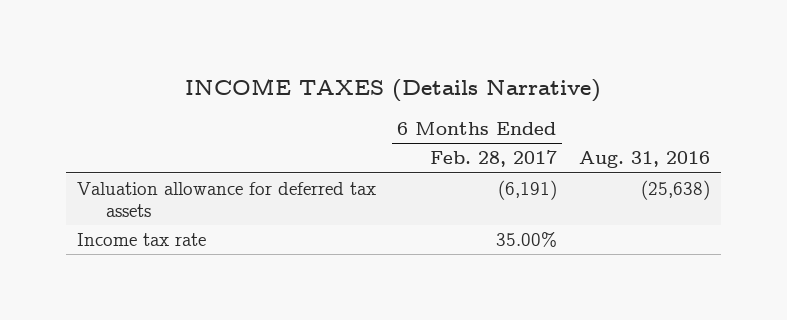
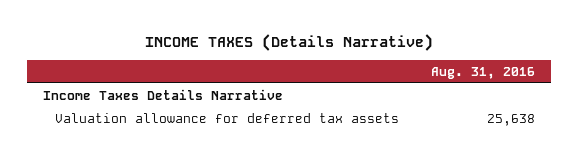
- | 6 Months Ended Feb. 28, 2017 | Aug. 31, 2016
+ | Aug. 31, 2016
- Valuation allowance for deferred tax assets | (6,191) | (25,638)
- Income tax rate | 35.00% |
+ Income Taxes Details Narrative
+ Valuation allowance for deferred tax assets | 25,638

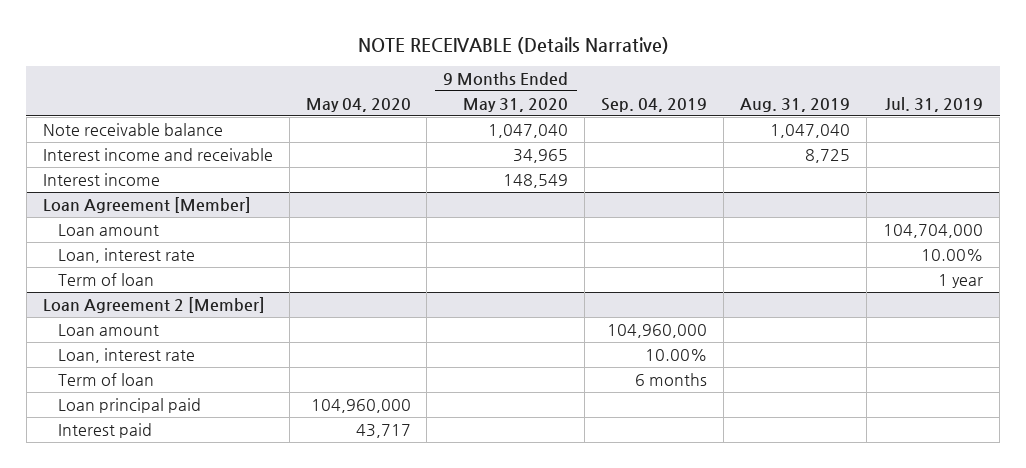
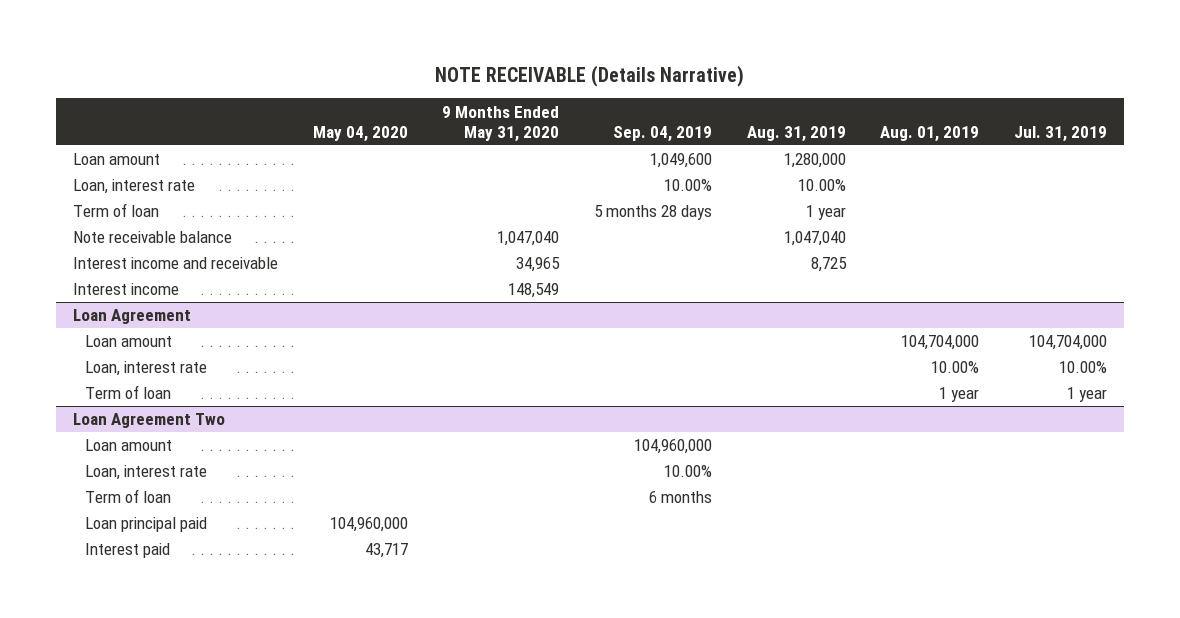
- | May 04, 2020 | 9 Months Ended May 31, 2020 | Sep. 04, 2019 | Aug. 31, 2019 | Jul. 31, 2019
+ | May 04, 2020 | 9 Months Ended May 31, 2020 | Sep. 04, 2019 | Aug. 31, 2019 | Aug. 01, 2019 | Jul. 31, 2019
+ Loan amount | | | 1,049,600 | 1,280,000 | |
+ Loan, interest rate | | | 10.00% | 10.00% | |
+ Term of loan | | | 5 months 28 days | 1 year | |
- Loan Agreement [Member]
+ Loan Agreement
- Loan Agreement 2 [Member]
+ Loan Agreement Two

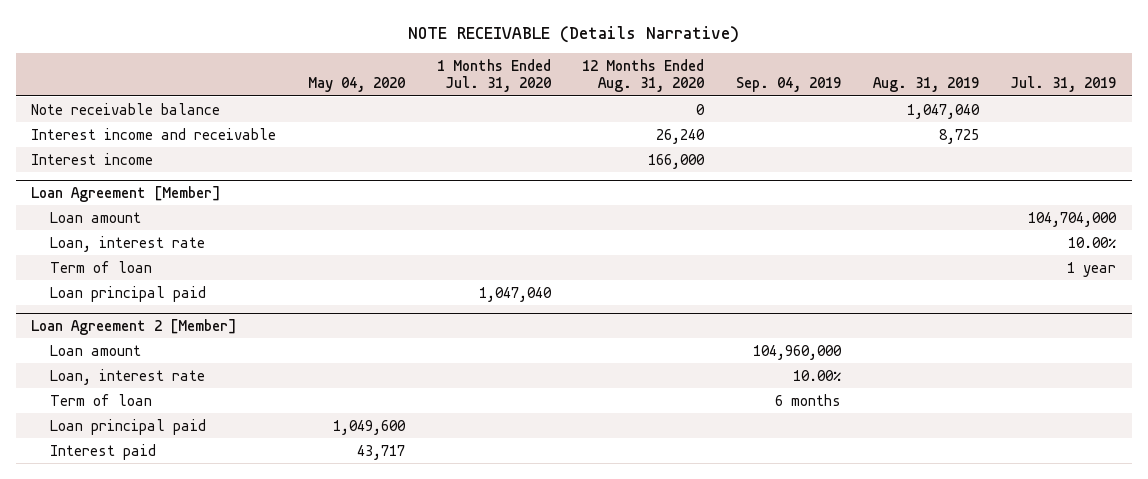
- | May 04, 2020 | 9 Months Ended May 31, 2020 | Sep. 04, 2019 | Aug. 31, 2019 | Aug. 01, 2019 | Jul. 31, 2019
+ | May 04, 2020 | 1 Months Ended Jul. 31, 2020 | 12 Months Ended Aug. 31, 2020 | Sep. 04, 2019 | Aug. 31, 2019 | Jul. 31, 2019
- Loan amount | | | 1,049,600 | 1,280,000 | |
- Loan, interest rate | | | 10.00% | 10.00% | |
- Term of loan | | | 5 months 28 days | 1 year | |
- Loan Agreement
+ Loan Agreement [Member]
- Loan Agreement Two
+ Loan principal paid | | 1,047,040 | | | |
+ Loan Agreement 2 [Member]
- Loan principal paid | 104,960,000 | | | | |
+ Loan principal paid | 1,049,600 | | | | |

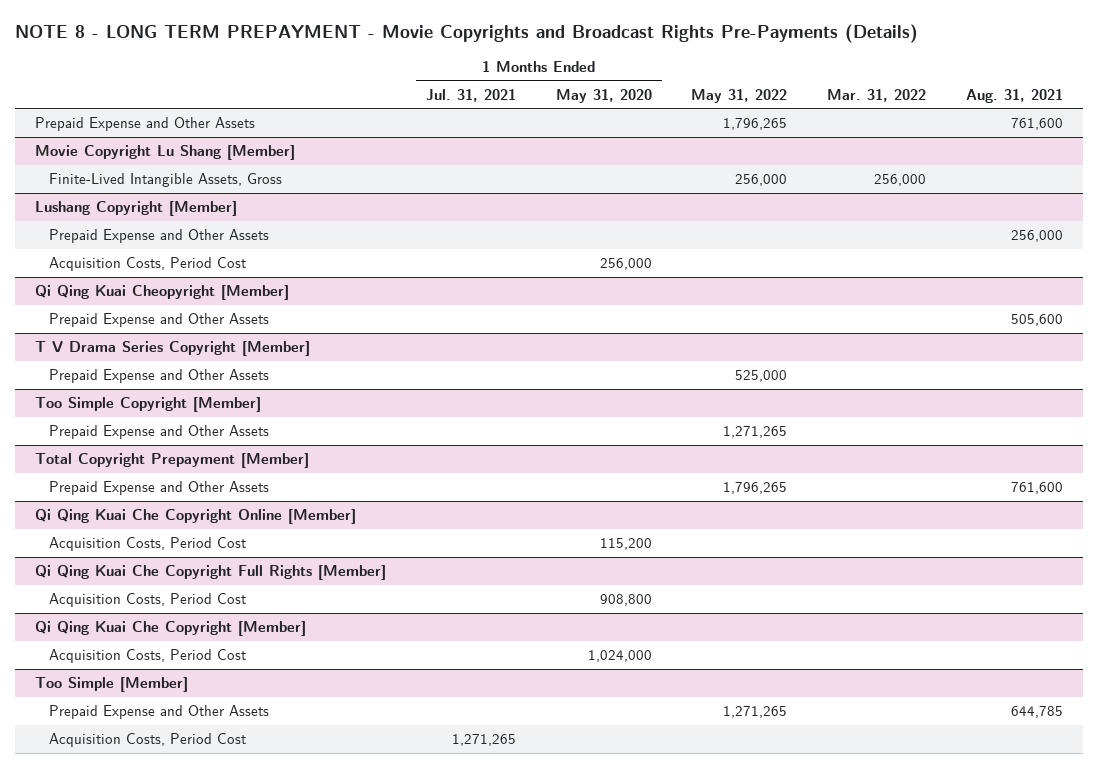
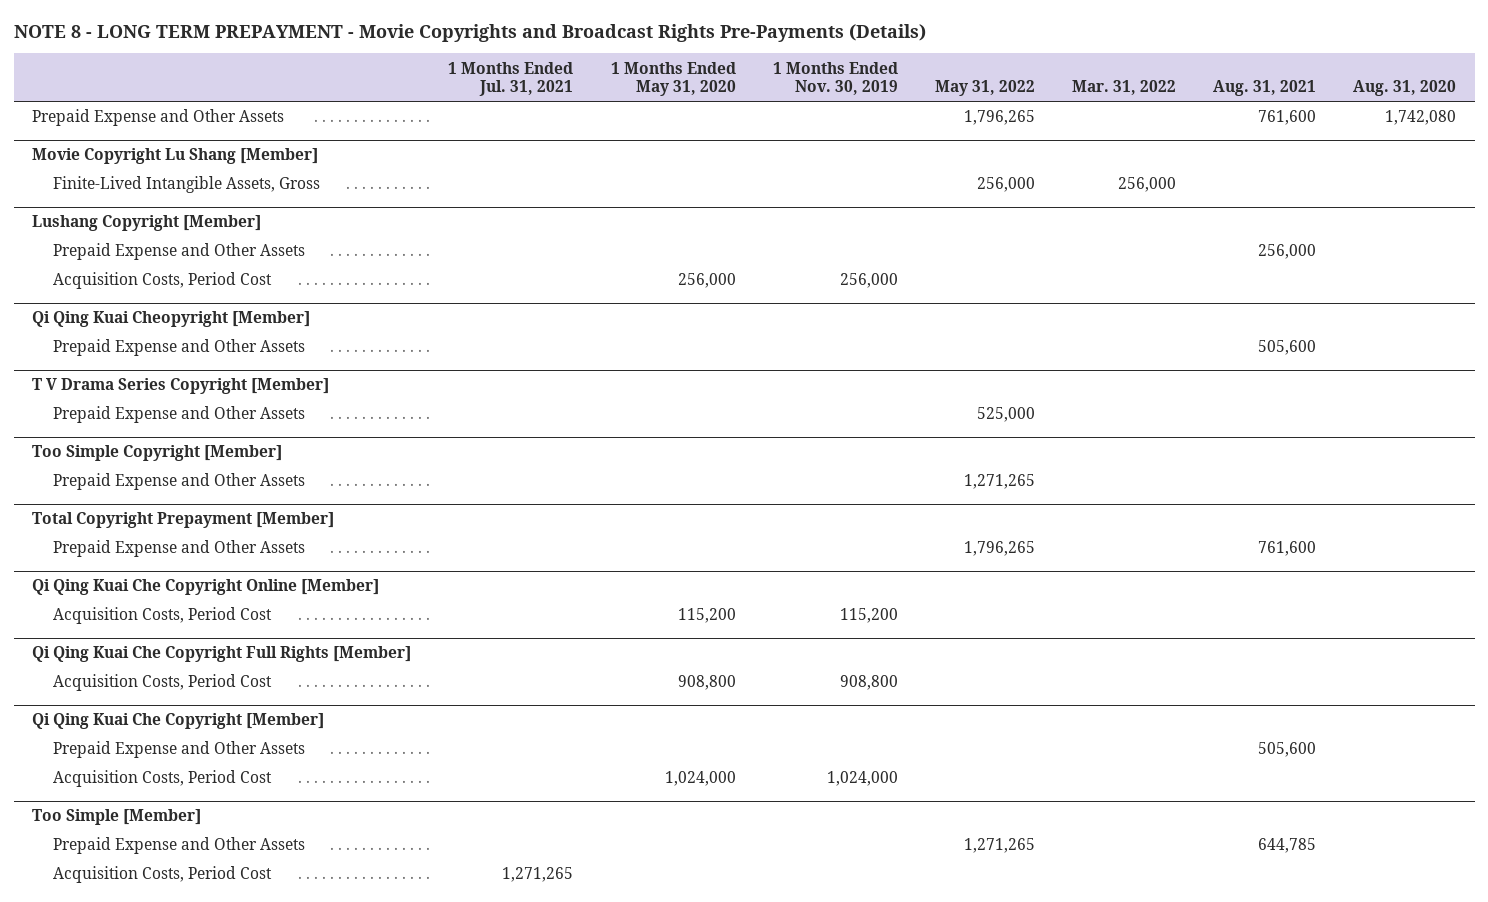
- | 1 Months Ended Jul. 31, 2021 | 1 Months Ended May 31, 2020 | May 31, 2022 | Mar. 31, 2022 | Aug. 31, 2021
+ | 1 Months Ended Jul. 31, 2021 | 1 Months Ended May 31, 2020 | 1 Months Ended Nov. 30, 2019 | May 31, 2022 | Mar. 31, 2022 | Aug. 31, 2021 | Aug. 31, 2020
@ Qi Qing Kuai Che Copyright [Member]
+ Prepaid Expense and Other Assets | | | | | | 505,600 |

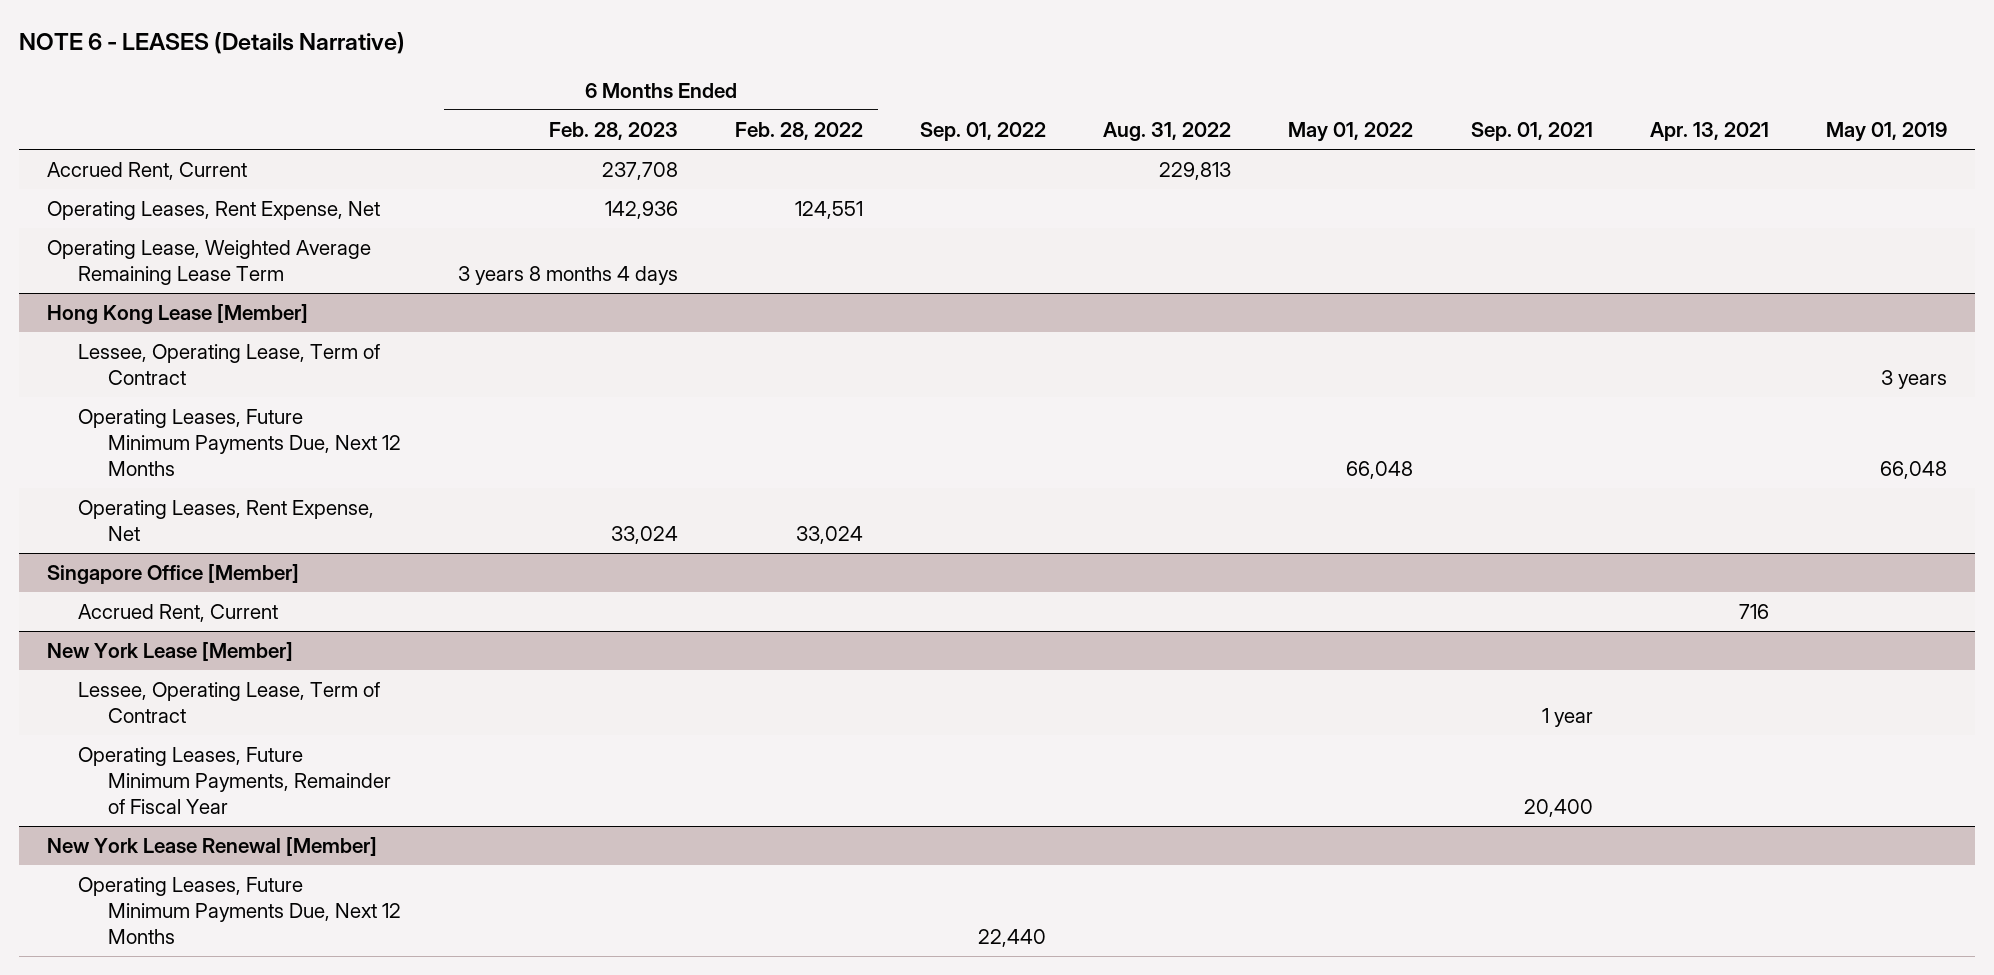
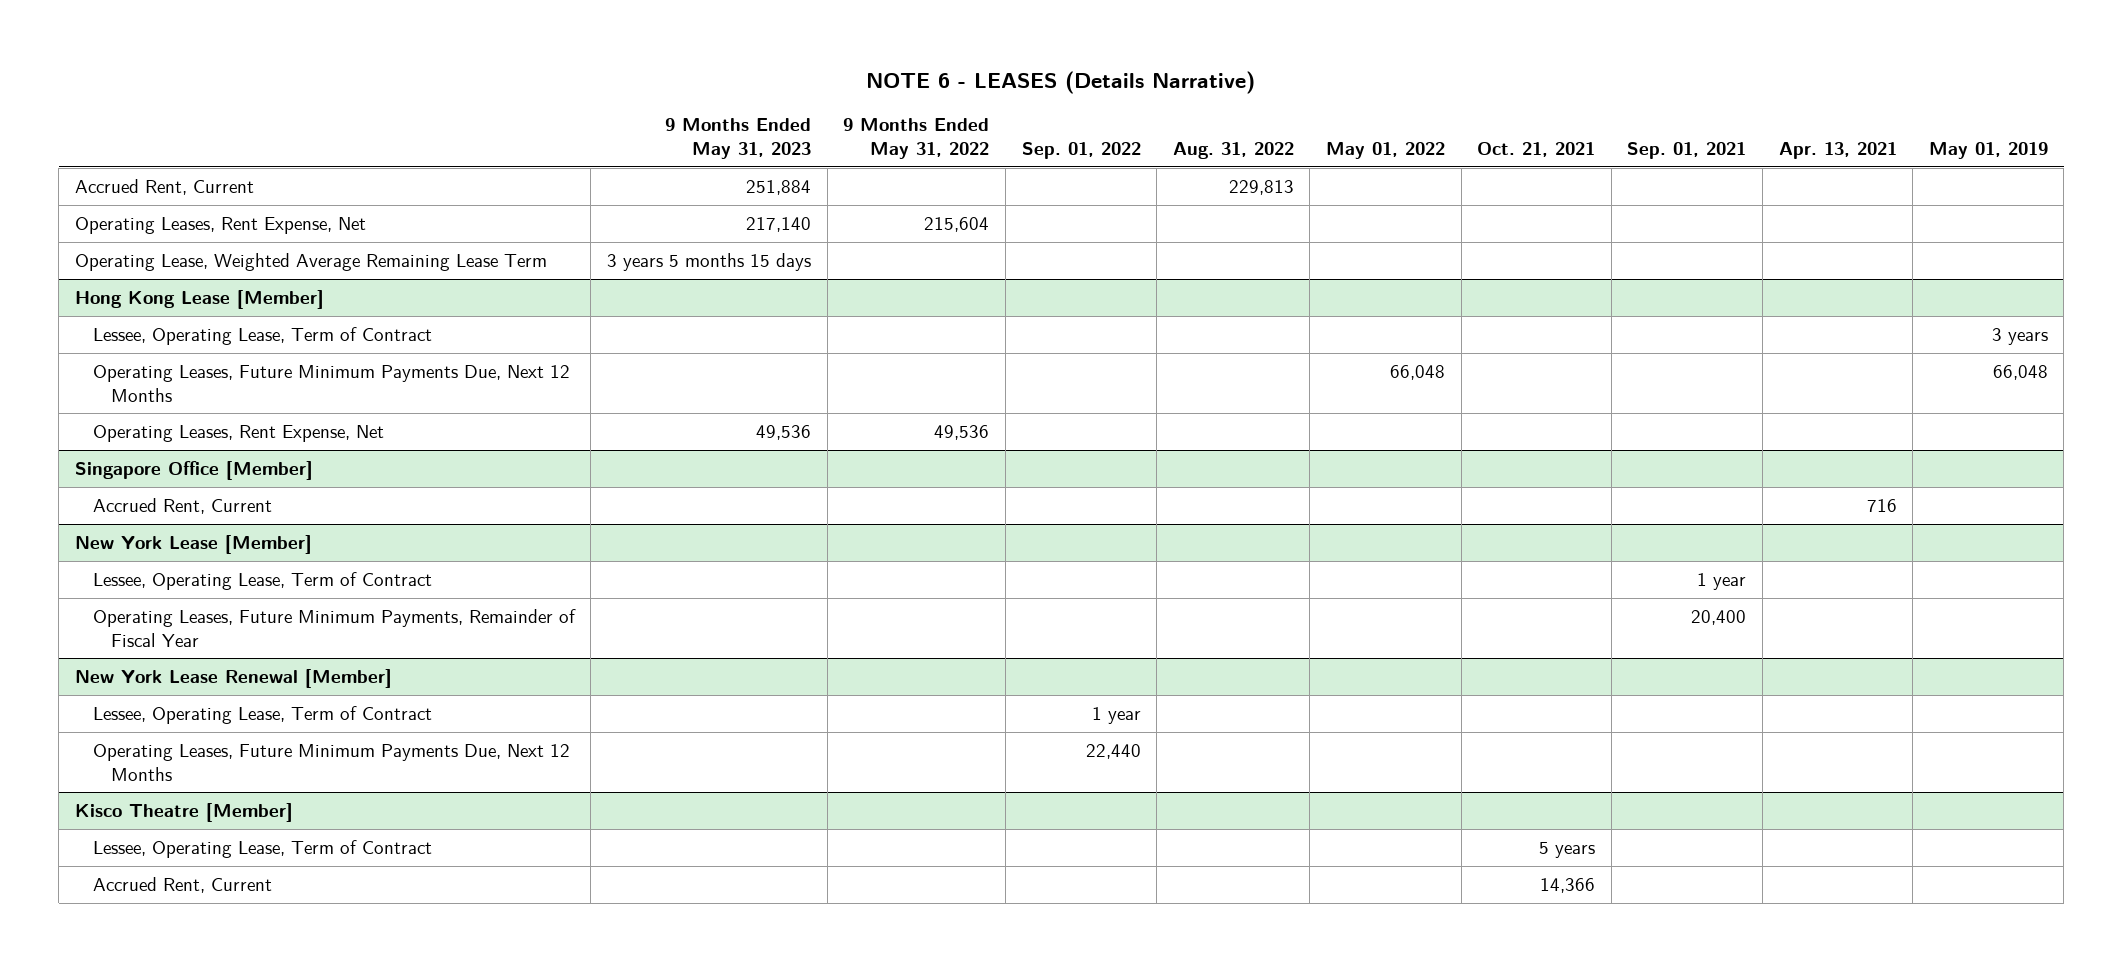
- | 6 Months Ended Feb. 28, 2023 | 6 Months Ended Feb. 28, 2022 | Sep. 01, 2022 | Aug. 31, 2022 | May 01, 2022 | Sep. 01, 2021 | Apr. 13, 2021 | May 01, 2019
+ | 9 Months Ended May 31, 2023 | 9 Months Ended May 31, 2022 | Sep. 01, 2022 | Aug. 31, 2022 | May 01, 2022 | Oct. 21, 2021 | Sep. 01, 2021 | Apr. 13, 2021 | May 01, 2019
@ New York Lease Renewal [Member]
+ Lessee, Operating Lease, Term of Contract | | | 1 year | | | | | |
+ Kisco Theatre [Member]
+ Lessee, Operating Lease, Term of Contract | | | | | | 5 years | | |
+ Accrued Rent, Current | | | | | | 14,366 | | |

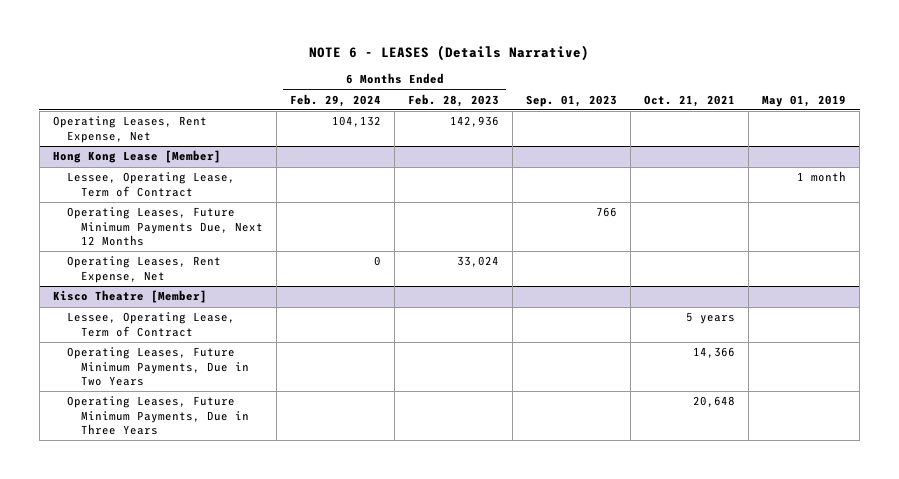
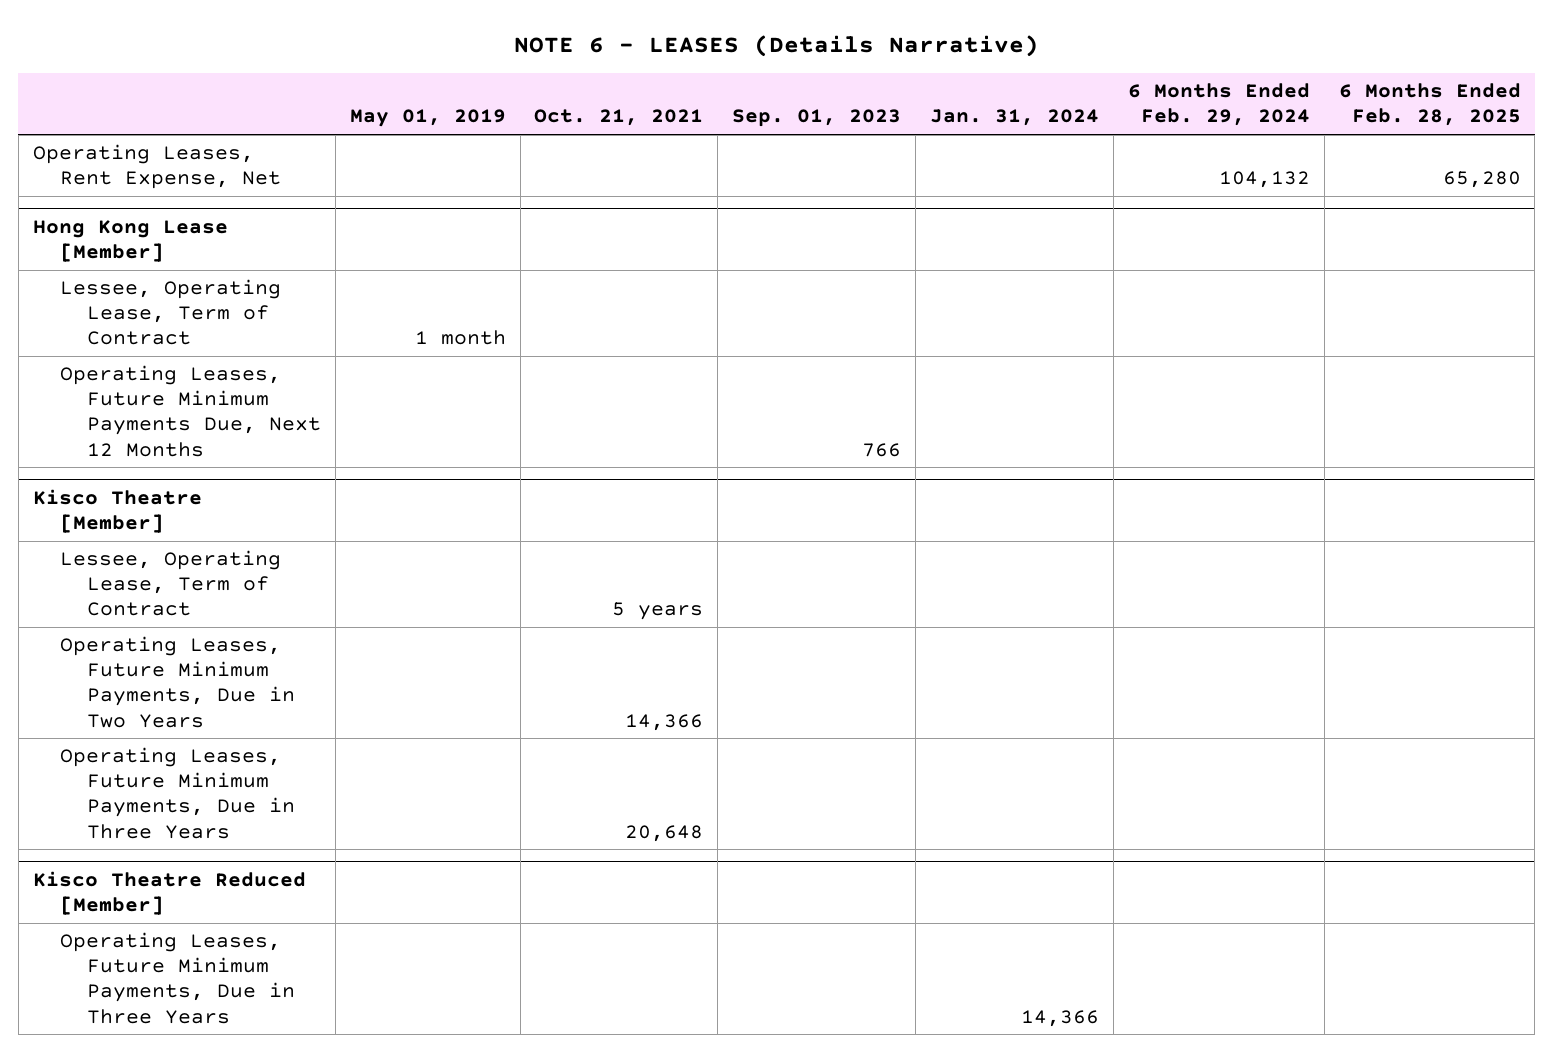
- | 6 Months Ended Feb. 29, 2024 | 6 Months Ended Feb. 28, 2023 | Sep. 01, 2023 | Oct. 21, 2021 | May 01, 2019
+ | May 01, 2019 | Oct. 21, 2021 | Sep. 01, 2023 | Jan. 31, 2024 | 6 Months Ended Feb. 29, 2024 | 6 Months Ended Feb. 28, 2025
@ Hong Kong Lease [Member]
- Operating Leases, Rent Expense, Net | 0 | 33,024 | | |
+ Kisco Theatre Reduced [Member]
+ Operating Leases, Future Minimum Payments, Due in Three Years | | | | 14,366 | |

